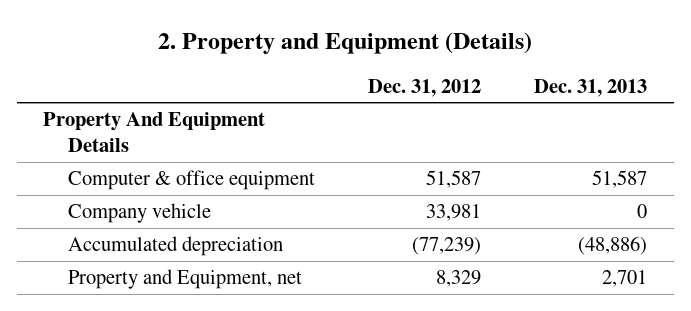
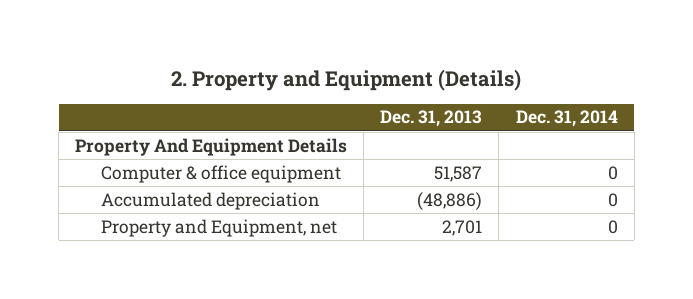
- | Dec. 31, 2012 | Dec. 31, 2013
+ | Dec. 31, 2013 | Dec. 31, 2014
- Company vehicle | 33,981 | 0

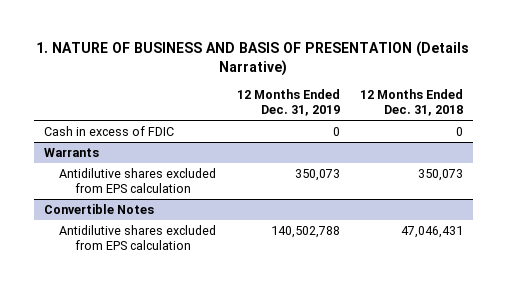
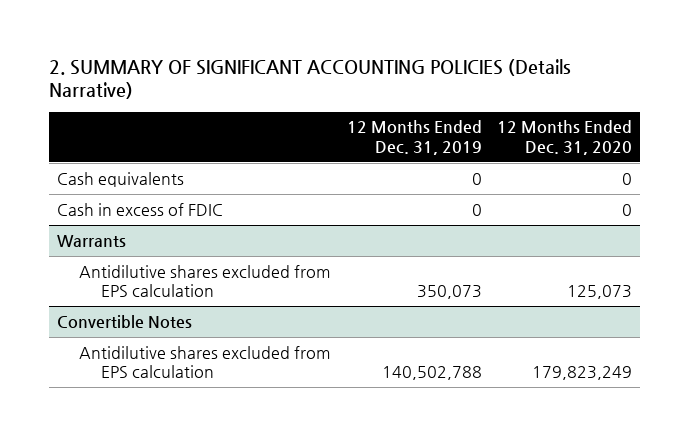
- 1. NATURE OF BUSINESS AND BASIS OF PRESENTATION (Details Narrative)
+ 2. SUMMARY OF SIGNIFICANT ACCOUNTING POLICIES (Details Narrative)
- | 12 Months Ended Dec. 31, 2019 | 12 Months Ended Dec. 31, 2018
+ | 12 Months Ended Dec. 31, 2019 | 12 Months Ended Dec. 31, 2020
+ Cash equivalents | 0 | 0

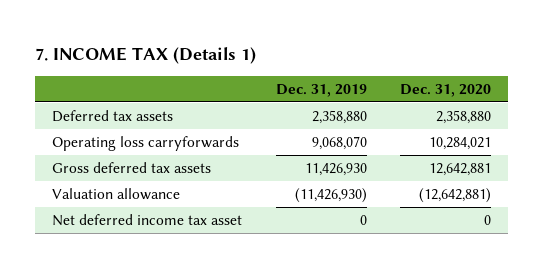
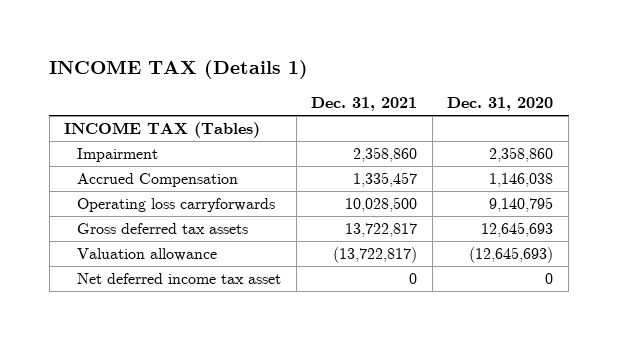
- 7. INCOME TAX (Details 1)
+ INCOME TAX (Details 1)
- | Dec. 31, 2019 | Dec. 31, 2020
+ | Dec. 31, 2021 | Dec. 31, 2020
- Deferred tax assets | 2,358,880 | 2,358,880
- Operating loss carryforwards | 9,068,070 | 10,284,021
- Gross deferred tax assets | 11,426,930 | 12,642,881
- Valuation allowance | (11,426,930) | (12,642,881)
+ INCOME TAX (Tables)
+ Impairment | 2,358,860 | 2,358,860
+ Accrued Compensation | 1,335,457 | 1,146,038
+ Operating loss carryforwards | 10,028,500 | 9,140,795
+ Gross deferred tax assets | 13,722,817 | 12,645,693
+ Valuation allowance | (13,722,817) | (12,645,693)

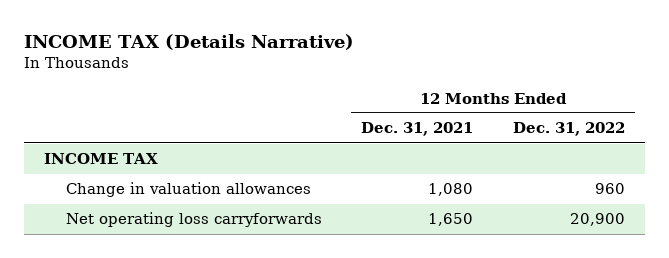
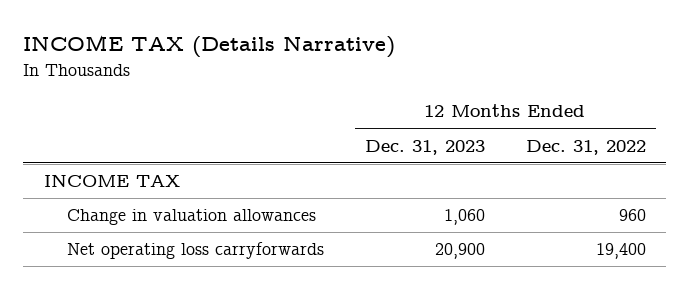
- | 12 Months Ended Dec. 31, 2021 | 12 Months Ended Dec. 31, 2022
+ | 12 Months Ended Dec. 31, 2023 | 12 Months Ended Dec. 31, 2022
- Net operating loss carryforwards | 1,650 | 20,900
+ Net operating loss carryforwards | 20,900 | 19,400

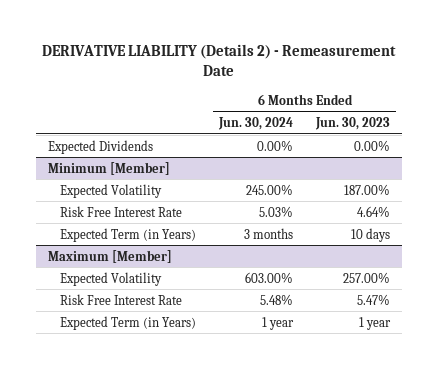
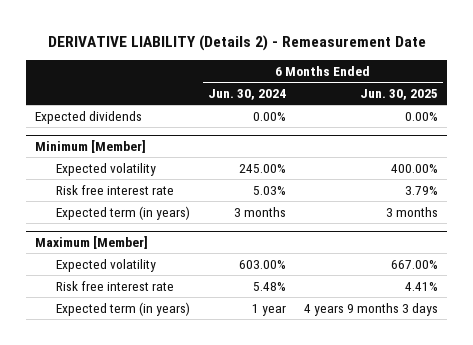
- | 6 Months Ended Jun. 30, 2024 | 6 Months Ended Jun. 30, 2023
+ | 6 Months Ended Jun. 30, 2024 | 6 Months Ended Jun. 30, 2025
- Expected Dividends | 0.00% | 0.00%
+ Expected dividends | 0.00% | 0.00%
@ Minimum [Member]
- Expected Volatility | 245.00% | 187.00%
- Risk Free Interest Rate | 5.03% | 4.64%
- Expected Term (in Years) | 3 months | 10 days
+ Expected volatility | 245.00% | 400.00%
+ Risk free interest rate | 5.03% | 3.79%
+ Expected term (in years) | 3 months | 3 months
@ Maximum [Member]
- Expected Volatility | 603.00% | 257.00%
- Risk Free Interest Rate | 5.48% | 5.47%
- Expected Term (in Years) | 1 year | 1 year
+ Expected volatility | 603.00% | 667.00%
+ Risk free interest rate | 5.48% | 4.41%
+ Expected term (in years) | 1 year | 4 years 9 months 3 days

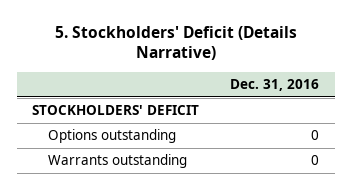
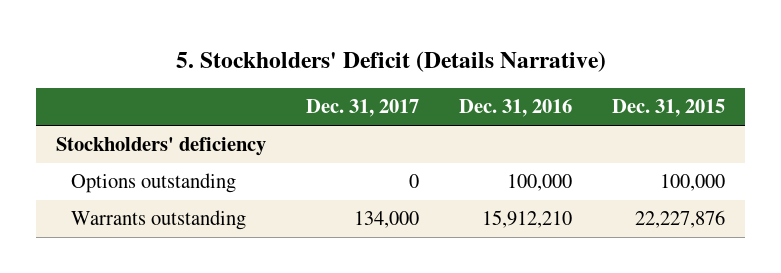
- | Dec. 31, 2016
+ | Dec. 31, 2017 | Dec. 31, 2016 | Dec. 31, 2015
- STOCKHOLDERS' DEFICIT
- Options outstanding | 0
- Warrants outstanding | 0
+ Stockholders' deficiency
+ Options outstanding | 0 | 100,000 | 100,000
+ Warrants outstanding | 134,000 | 15,912,210 | 22,227,876

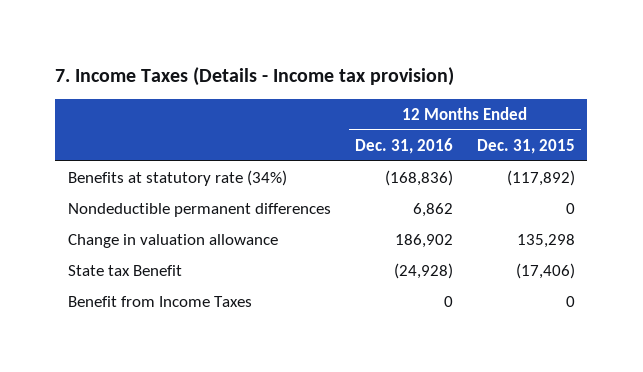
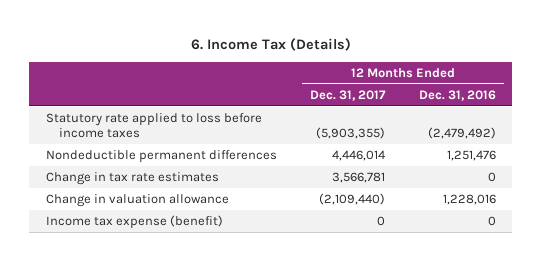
- 7. Income Taxes (Details - Income tax provision)
+ 6. Income Tax (Details)
- | 12 Months Ended Dec. 31, 2016 | 12 Months Ended Dec. 31, 2015
+ | 12 Months Ended Dec. 31, 2017 | 12 Months Ended Dec. 31, 2016
- Benefits at statutory rate (34%) | (168,836) | (117,892)
- Nondeductible permanent differences | 6,862 | 0
- Change in valuation allowance | 186,902 | 135,298
- State tax Benefit | (24,928) | (17,406)
- Benefit from Income Taxes | 0 | 0
+ Statutory rate applied to loss before income taxes | (5,903,355) | (2,479,492)
+ Nondeductible permanent differences | 4,446,014 | 1,251,476
+ Change in tax rate estimates | 3,566,781 | 0
+ Change in valuation allowance | (2,109,440) | 1,228,016
+ Income tax expense (benefit) | 0 | 0

